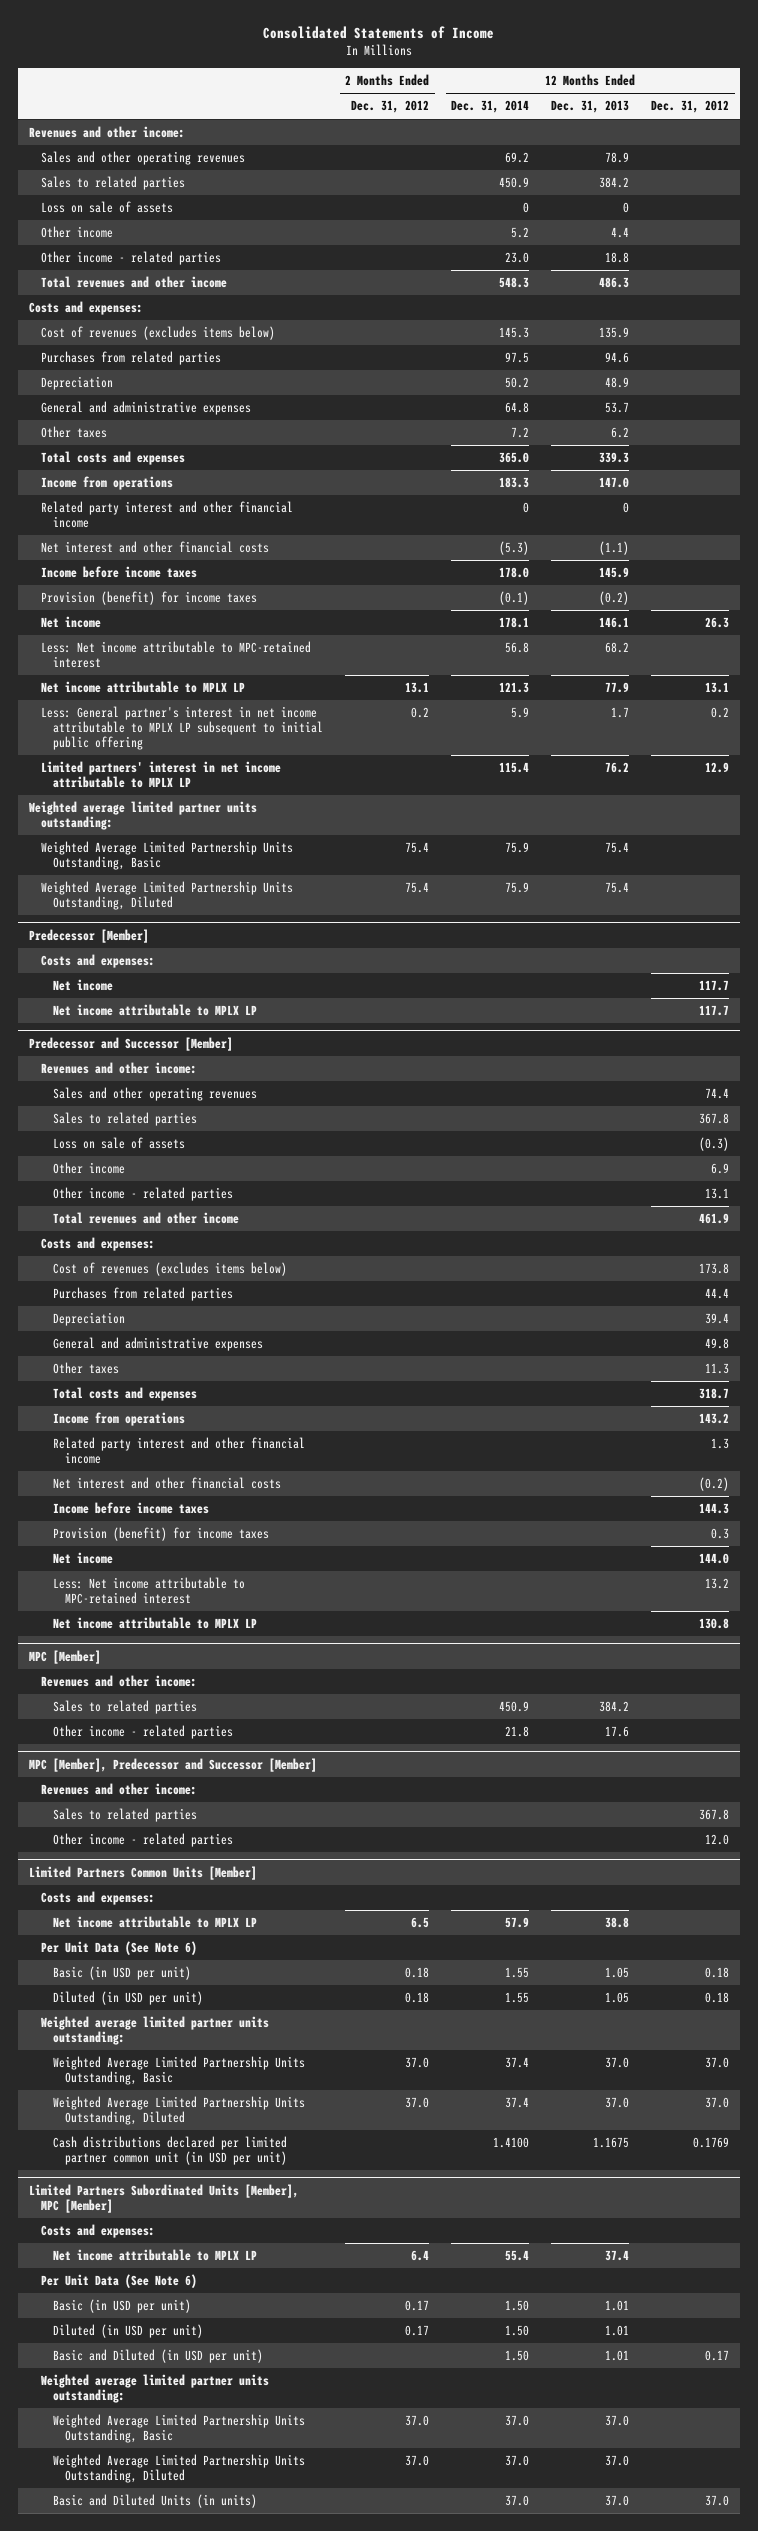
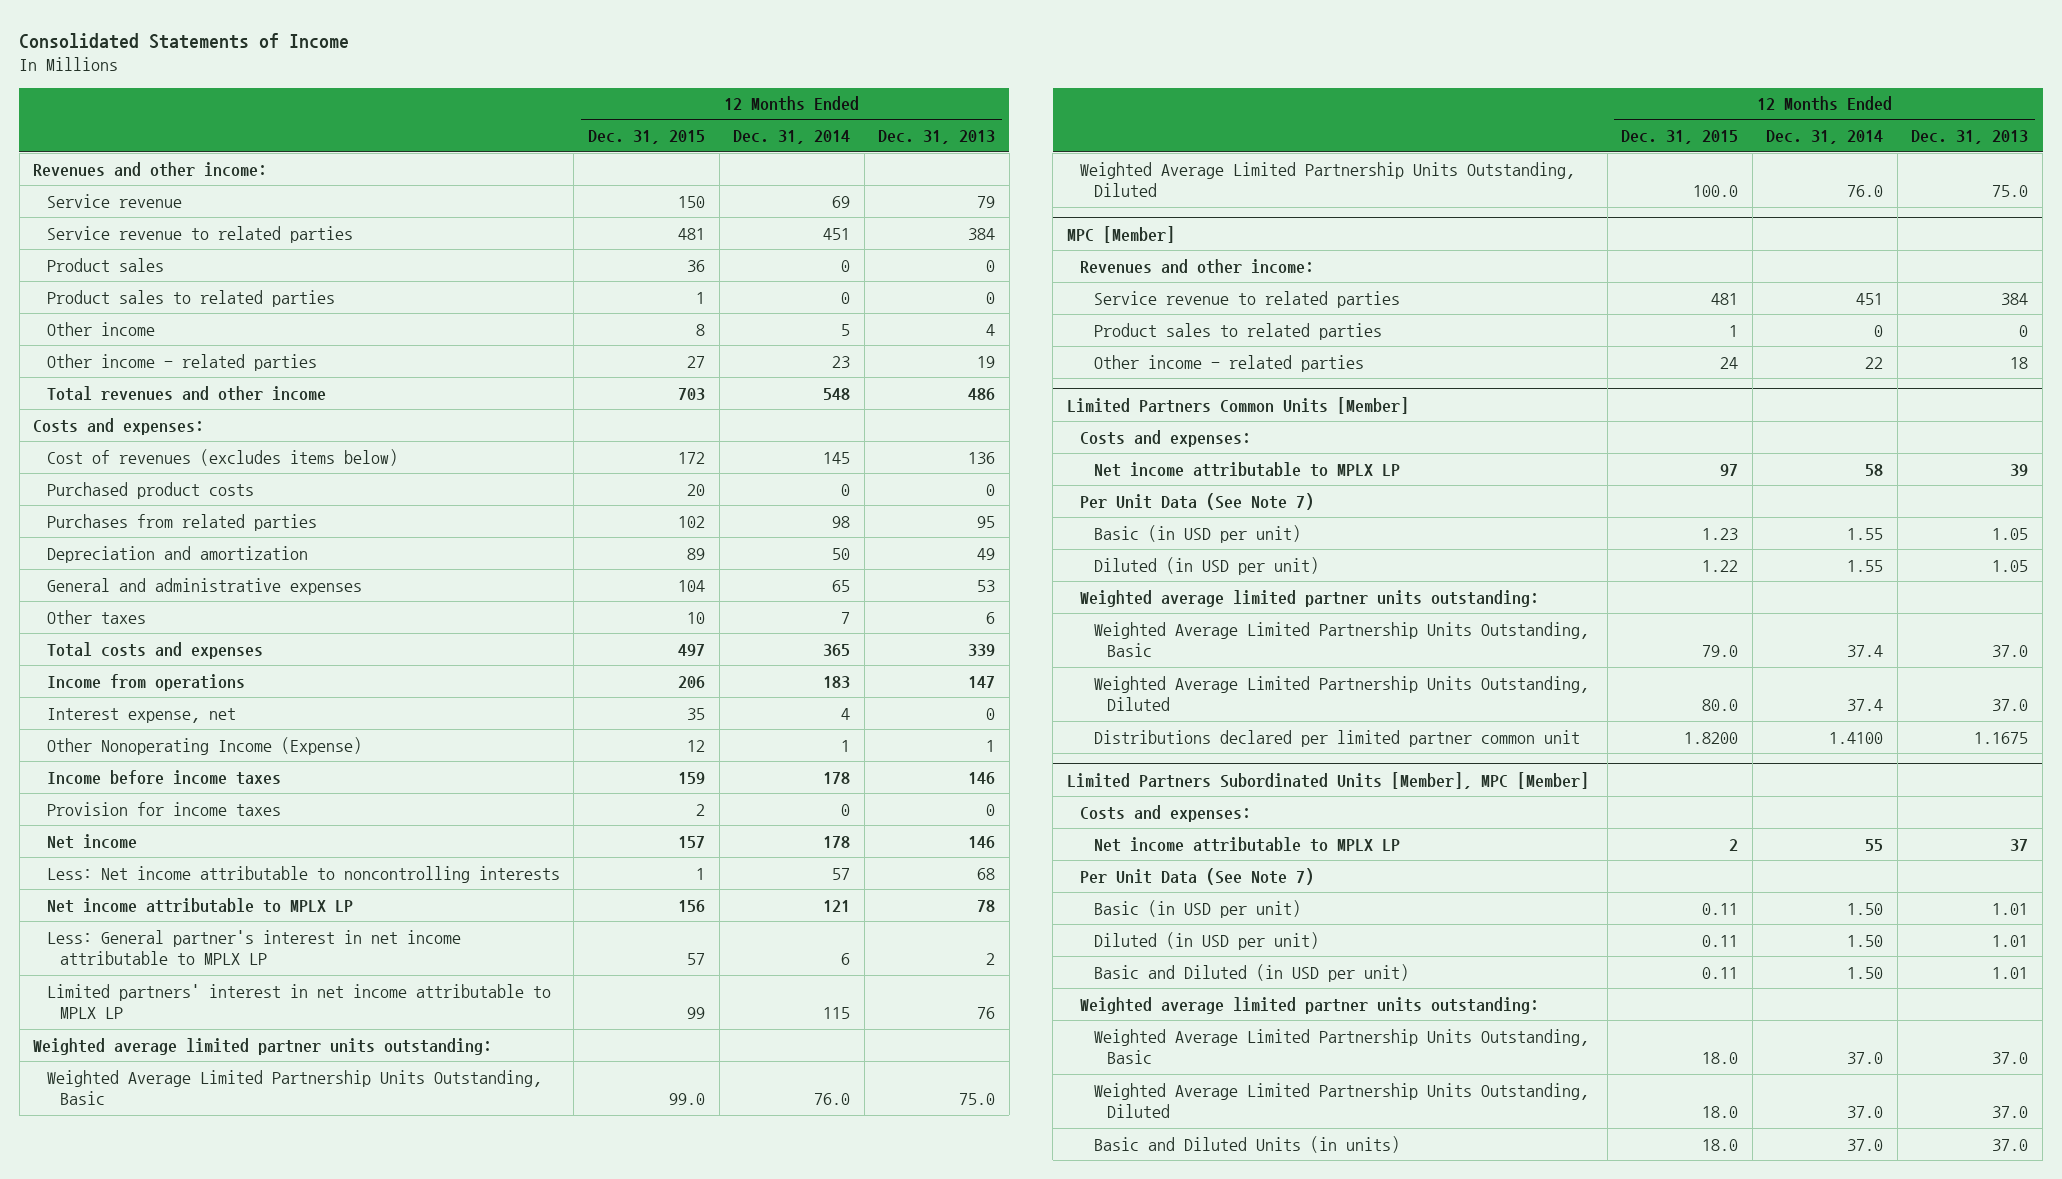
- | 2 Months Ended Dec. 31, 2012 | 12 Months Ended Dec. 31, 2014 | 12 Months Ended Dec. 31, 2013 | 12 Months Ended Dec. 31, 2012
+ | 12 Months Ended Dec. 31, 2015 | 12 Months Ended Dec. 31, 2014 | 12 Months Ended Dec. 31, 2013
- Sales and other operating revenues | | 69.2 | 78.9 |
- Sales to related parties | | 450.9 | 384.2 |
- Loss on sale of assets | | 0 | 0 |
- Other income | | 5.2 | 4.4 |
- Other income - related parties | | 23.0 | 18.8 |
- Total revenues and other income | | 548.3 | 486.3 |
+ Service revenue | 150 | 69 | 79
+ Service revenue to related parties | 481 | 451 | 384
+ Product sales | 36 | 0 | 0
+ Product sales to related parties | 1 | 0 | 0
+ Other income | 8 | 5 | 4
+ Other income - related parties | 27 | 23 | 19
+ Total revenues and other income | 703 | 548 | 486
- Cost of revenues (excludes items below) | | 145.3 | 135.9 |
- Purchases from related parties | | 97.5 | 94.6 |
- Depreciation | | 50.2 | 48.9 |
- General and administrative expenses | | 64.8 | 53.7 |
- Other taxes | | 7.2 | 6.2 |
- Total costs and expenses | | 365.0 | 339.3 |
- Income from operations | | 183.3 | 147.0 |
- Related party interest and other financial income | | 0 | 0 |
- Net interest and other financial costs | | (5.3) | (1.1) |
- Income before income taxes | | 178.0 | 145.9 |
- Provision (benefit) for income taxes | | (0.1) | (0.2) |
- Net income | | 178.1 | 146.1 | 26.3
- Less: Net income attributable to MPC-retained interest | | 56.8 | 68.2 |
- Net income attributable to MPLX LP | 13.1 | 121.3 | 77.9 | 13.1
- Less: General partner's interest in net income attributable to MPLX LP subsequent to initial public offering | 0.2 | 5.9 | 1.7 | 0.2
- Limited partners' interest in net income attributable to MPLX LP | | 115.4 | 76.2 | 12.9
+ Cost of revenues (excludes items below) | 172 | 145 | 136
+ Purchased product costs | 20 | 0 | 0
+ Purchases from related parties | 102 | 98 | 95
+ Depreciation and amortization | 89 | 50 | 49
+ General and administrative expenses | 104 | 65 | 53
+ Other taxes | 10 | 7 | 6
+ Total costs and expenses | 497 | 365 | 339
+ Income from operations | 206 | 183 | 147
+ Interest expense, net | 35 | 4 | 0
+ Other Nonoperating Income (Expense) | 12 | 1 | 1
+ Income before income taxes | 159 | 178 | 146
+ Provision for income taxes | 2 | 0 | 0
+ Net income | 157 | 178 | 146
+ Less: Net income attributable to noncontrolling interests | 1 | 57 | 68
+ Net income attributable to MPLX LP | 156 | 121 | 78
+ Less: General partner's interest in net income attributable to MPLX LP | 57 | 6 | 2
+ Limited partners' interest in net income attributable to MPLX LP | 99 | 115 | 76
- Weighted Average Limited Partnership Units Outstanding, Basic | 75.4 | 75.9 | 75.4 |
- Weighted Average Limited Partnership Units Outstanding, Diluted | 75.4 | 75.9 | 75.4 |
- Predecessor [Member]
- Costs and expenses:
- Net income | | | | 117.7
- Net income attributable to MPLX LP | | | | 117.7
- Predecessor and Successor [Member]
- Revenues and other income:
- Sales and other operating revenues | | | | 74.4
- Sales to related parties | | | | 367.8
- Loss on sale of assets | | | | (0.3)
- Other income | | | | 6.9
- Other income - related parties | | | | 13.1
- Total revenues and other income | | | | 461.9
- Costs and expenses:
- Cost of revenues (excludes items below) | | | | 173.8
- Purchases from related parties | | | | 44.4
- Depreciation | | | | 39.4
- General and administrative expenses | | | | 49.8
- Other taxes | | | | 11.3
- Total costs and expenses | | | | 318.7
- Income from operations | | | | 143.2
- Related party interest and other financial income | | | | 1.3
- Net interest and other financial costs | | | | (0.2)
- Income before income taxes | | | | 144.3
- Provision (benefit) for income taxes | | | | 0.3
- Net income | | | | 144.0
- Less: Net income attributable to MPC-retained interest | | | | 13.2
- Net income attributable to MPLX LP | | | | 130.8
+ Weighted Average Limited Partnership Units Outstanding, Basic | 99.0 | 76.0 | 75.0
+ Weighted Average Limited Partnership Units Outstanding, Diluted | 100.0 | 76.0 | 75.0
@ MPC [Member]
- Sales to related parties | | 450.9 | 384.2 |
- Other income - related parties | | 21.8 | 17.6 |
- MPC [Member], Predecessor and Successor [Member]
- Revenues and other income:
- Sales to related parties | | | | 367.8
- Other income - related parties | | | | 12.0
@ MPC [Member]
+ Service revenue to related parties | 481 | 451 | 384
+ Product sales to related parties | 1 | 0 | 0
+ Other income - related parties | 24 | 22 | 18
@ Limited Partners Common Units [Member]
- Net income attributable to MPLX LP | 6.5 | 57.9 | 38.8 |
- Per Unit Data (See Note 6)
+ Net income attributable to MPLX LP | 97 | 58 | 39
+ Per Unit Data (See Note 7)
- Cash distributions declared per limited partner common unit (in USD per unit) | | 1.4100 | 1.1675 | 0.1769
+ Distributions declared per limited partner common unit | 1.8200 | 1.4100 | 1.1675
@ Limited Partners Subordinated Units [Member], MPC [Member]
- Net income attributable to MPLX LP | 6.4 | 55.4 | 37.4 |
- Per Unit Data (See Note 6)
+ Net income attributable to MPLX LP | 2 | 55 | 37
+ Per Unit Data (See Note 7)

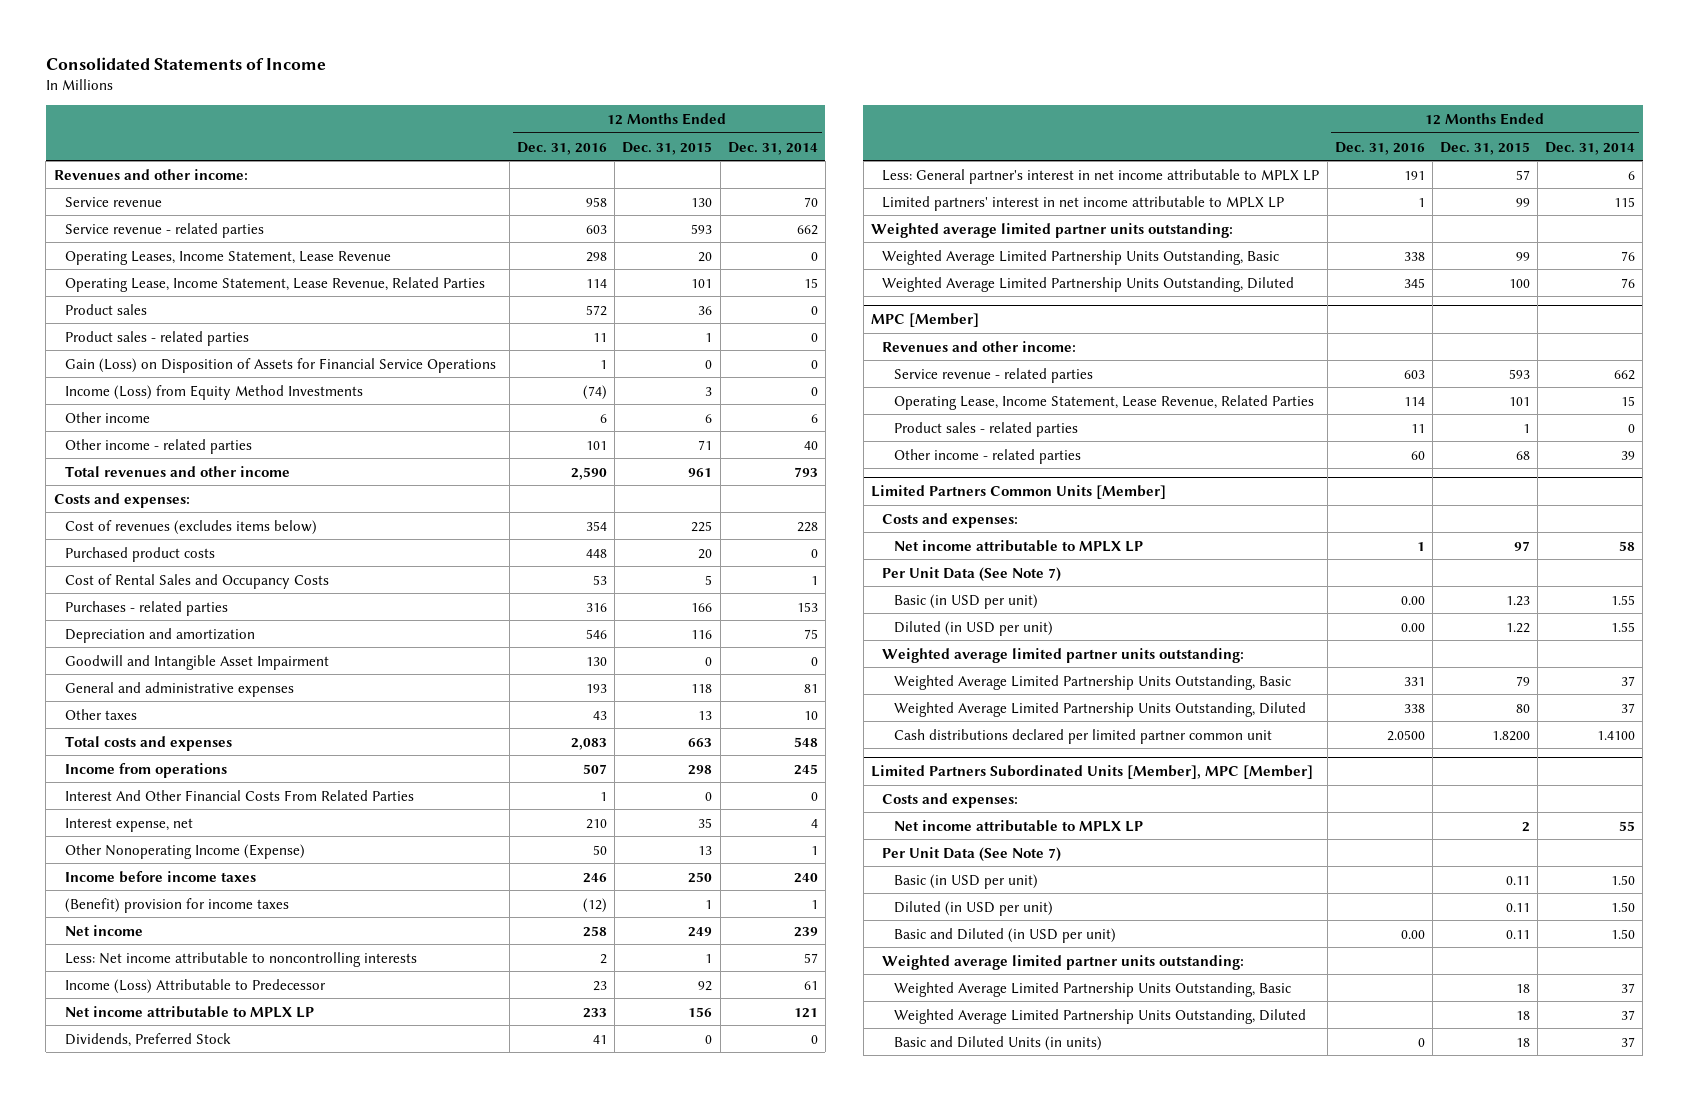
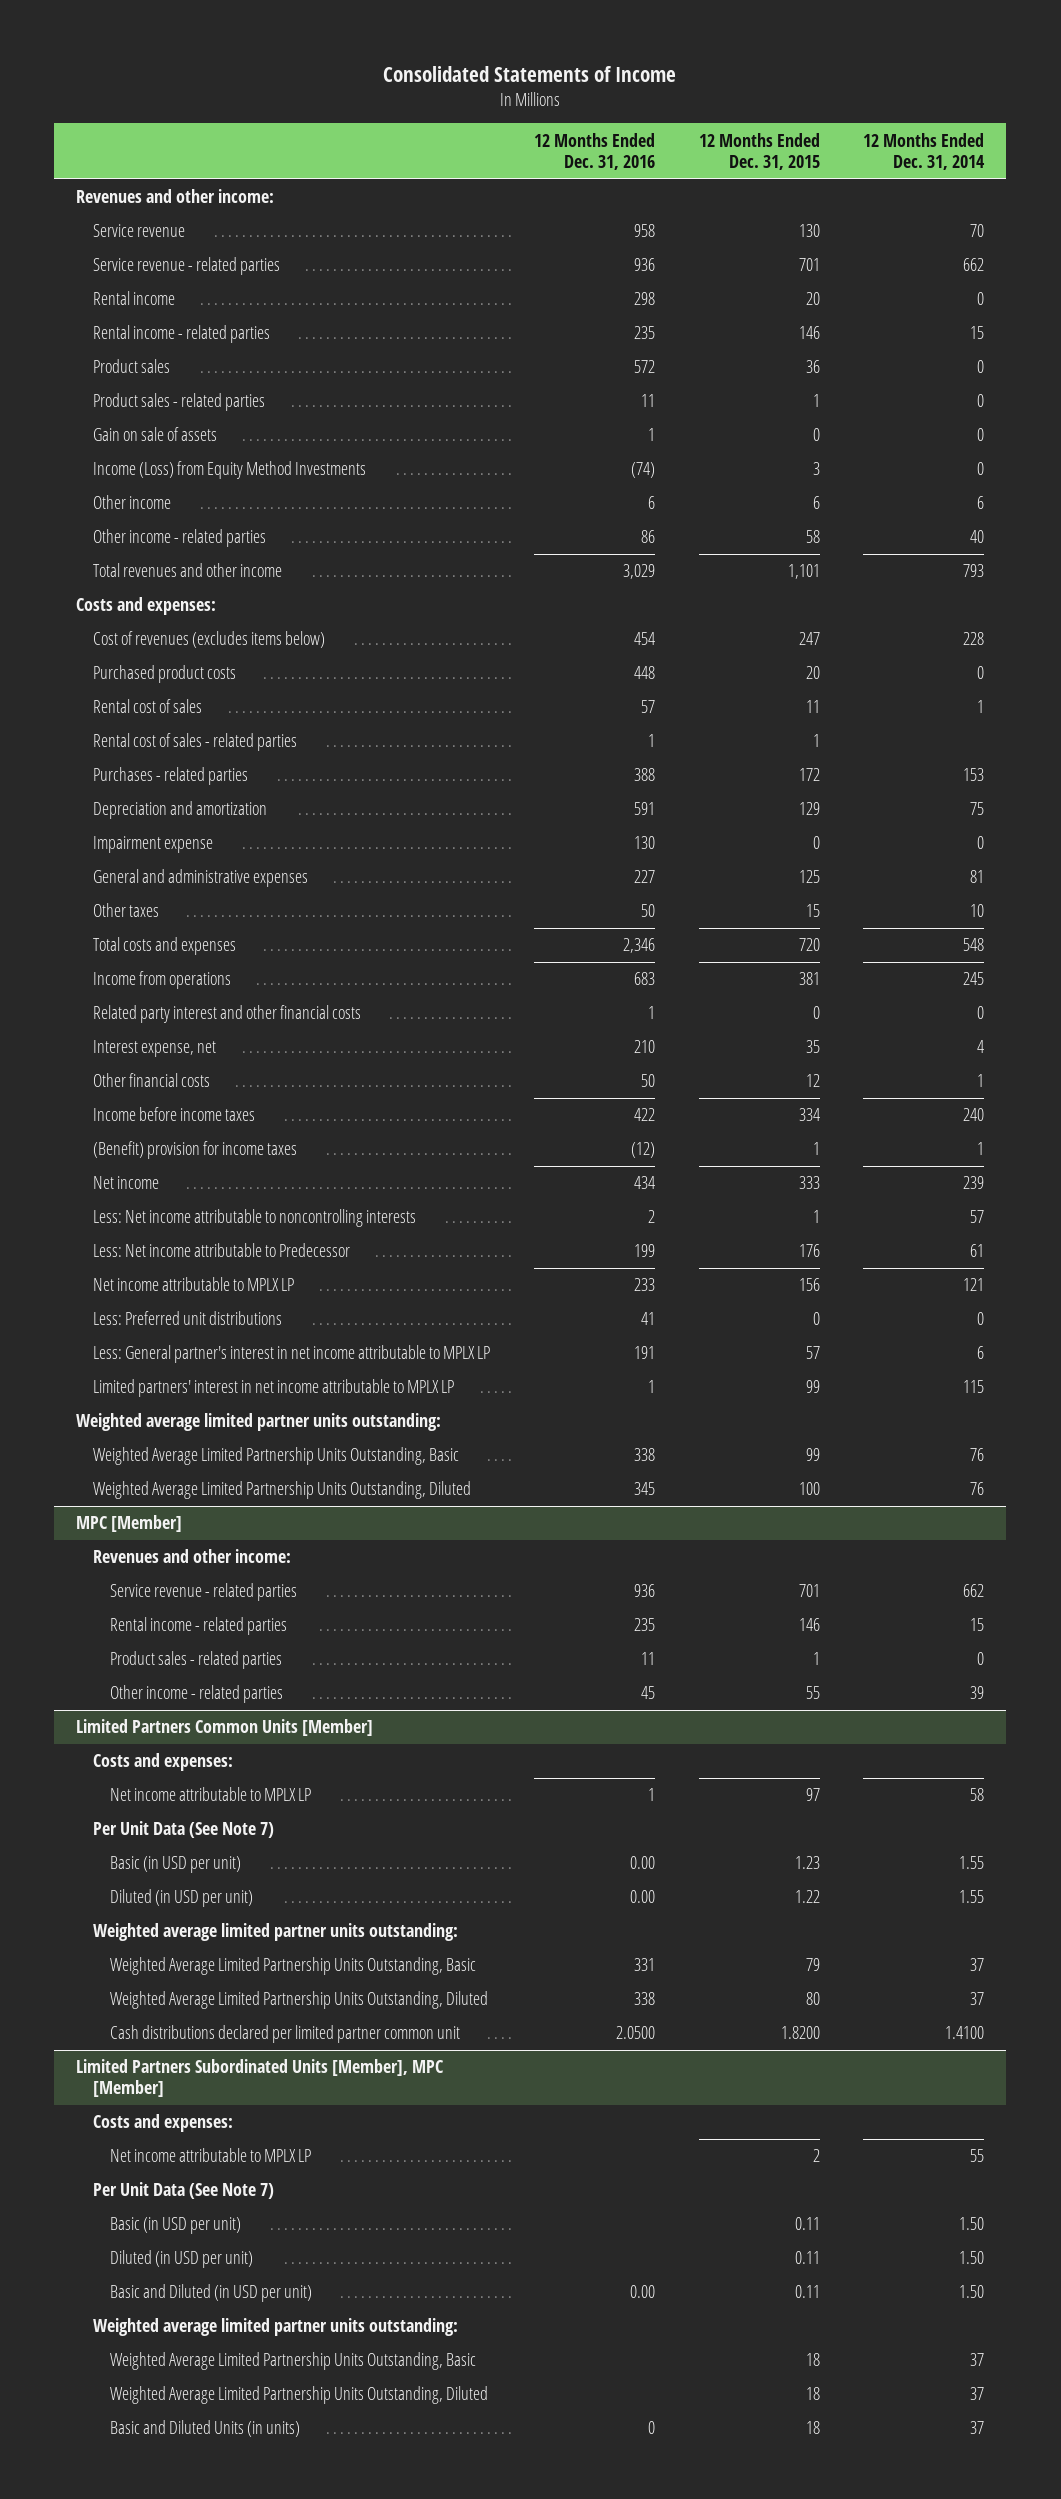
- Service revenue - related parties | 603 | 593 | 662
- Operating Leases, Income Statement, Lease Revenue | 298 | 20 | 0
- Operating Lease, Income Statement, Lease Revenue, Related Parties | 114 | 101 | 15
+ Service revenue - related parties | 936 | 701 | 662
+ Rental income | 298 | 20 | 0
+ Rental income - related parties | 235 | 146 | 15
- Gain (Loss) on Disposition of Assets for Financial Service Operations | 1 | 0 | 0
+ Gain on sale of assets | 1 | 0 | 0
- Other income - related parties | 101 | 71 | 40
- Total revenues and other income | 2,590 | 961 | 793
+ Other income - related parties | 86 | 58 | 40
+ Total revenues and other income | 3,029 | 1,101 | 793
- Cost of revenues (excludes items below) | 354 | 225 | 228
+ Cost of revenues (excludes items below) | 454 | 247 | 228
- Cost of Rental Sales and Occupancy Costs | 53 | 5 | 1
- Purchases - related parties | 316 | 166 | 153
- Depreciation and amortization | 546 | 116 | 75
- Goodwill and Intangible Asset Impairment | 130 | 0 | 0
- General and administrative expenses | 193 | 118 | 81
- Other taxes | 43 | 13 | 10
- Total costs and expenses | 2,083 | 663 | 548
- Income from operations | 507 | 298 | 245
- Interest And Other Financial Costs From Related Parties | 1 | 0 | 0
+ Rental cost of sales | 57 | 11 | 1
+ Rental cost of sales - related parties | 1 | 1 |
+ Purchases - related parties | 388 | 172 | 153
+ Depreciation and amortization | 591 | 129 | 75
+ Impairment expense | 130 | 0 | 0
+ General and administrative expenses | 227 | 125 | 81
+ Other taxes | 50 | 15 | 10
+ Total costs and expenses | 2,346 | 720 | 548
+ Income from operations | 683 | 381 | 245
+ Related party interest and other financial costs | 1 | 0 | 0
- Other Nonoperating Income (Expense) | 50 | 13 | 1
- Income before income taxes | 246 | 250 | 240
+ Other financial costs | 50 | 12 | 1
+ Income before income taxes | 422 | 334 | 240
- Net income | 258 | 249 | 239
+ Net income | 434 | 333 | 239
- Income (Loss) Attributable to Predecessor | 23 | 92 | 61
+ Less: Net income attributable to Predecessor | 199 | 176 | 61
- Dividends, Preferred Stock | 41 | 0 | 0
+ Less: Preferred unit distributions | 41 | 0 | 0
@ MPC [Member]
- Service revenue - related parties | 603 | 593 | 662
- Operating Lease, Income Statement, Lease Revenue, Related Parties | 114 | 101 | 15
+ Service revenue - related parties | 936 | 701 | 662
+ Rental income - related parties | 235 | 146 | 15
- Other income - related parties | 60 | 68 | 39
+ Other income - related parties | 45 | 55 | 39

